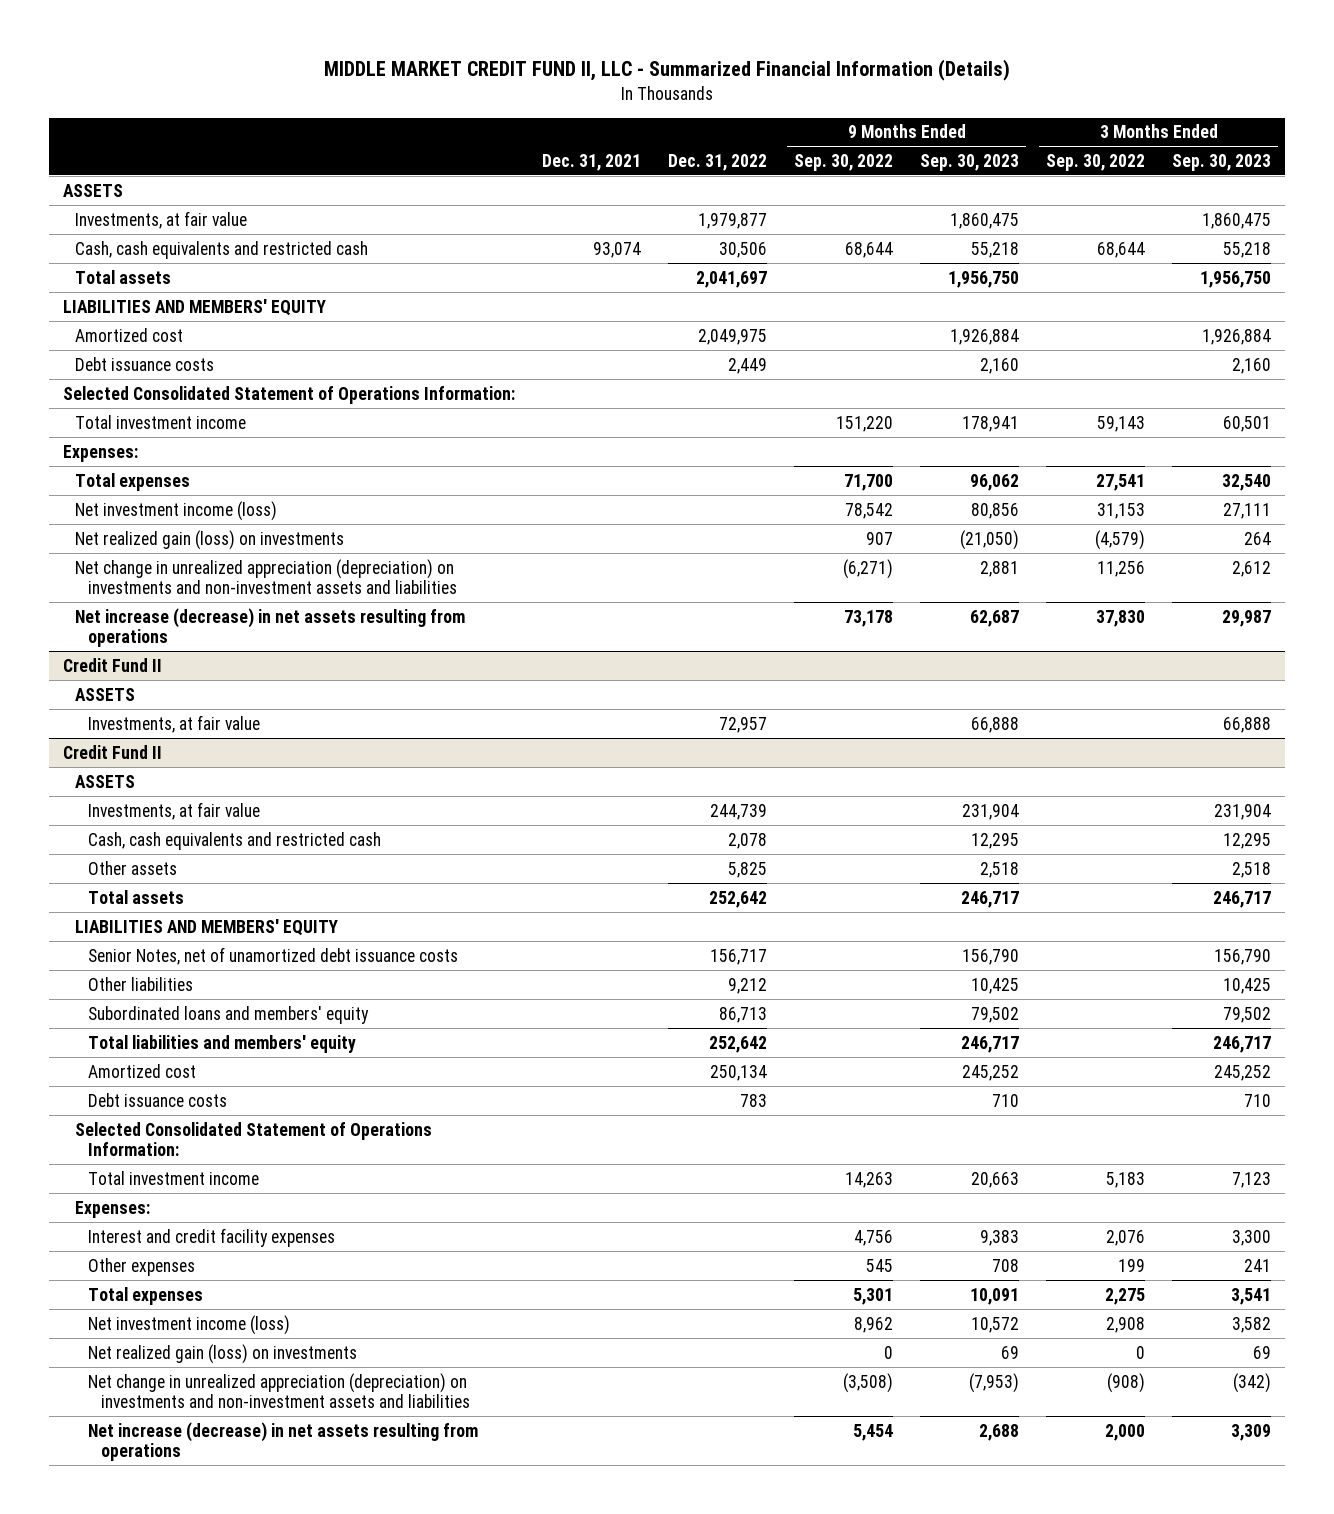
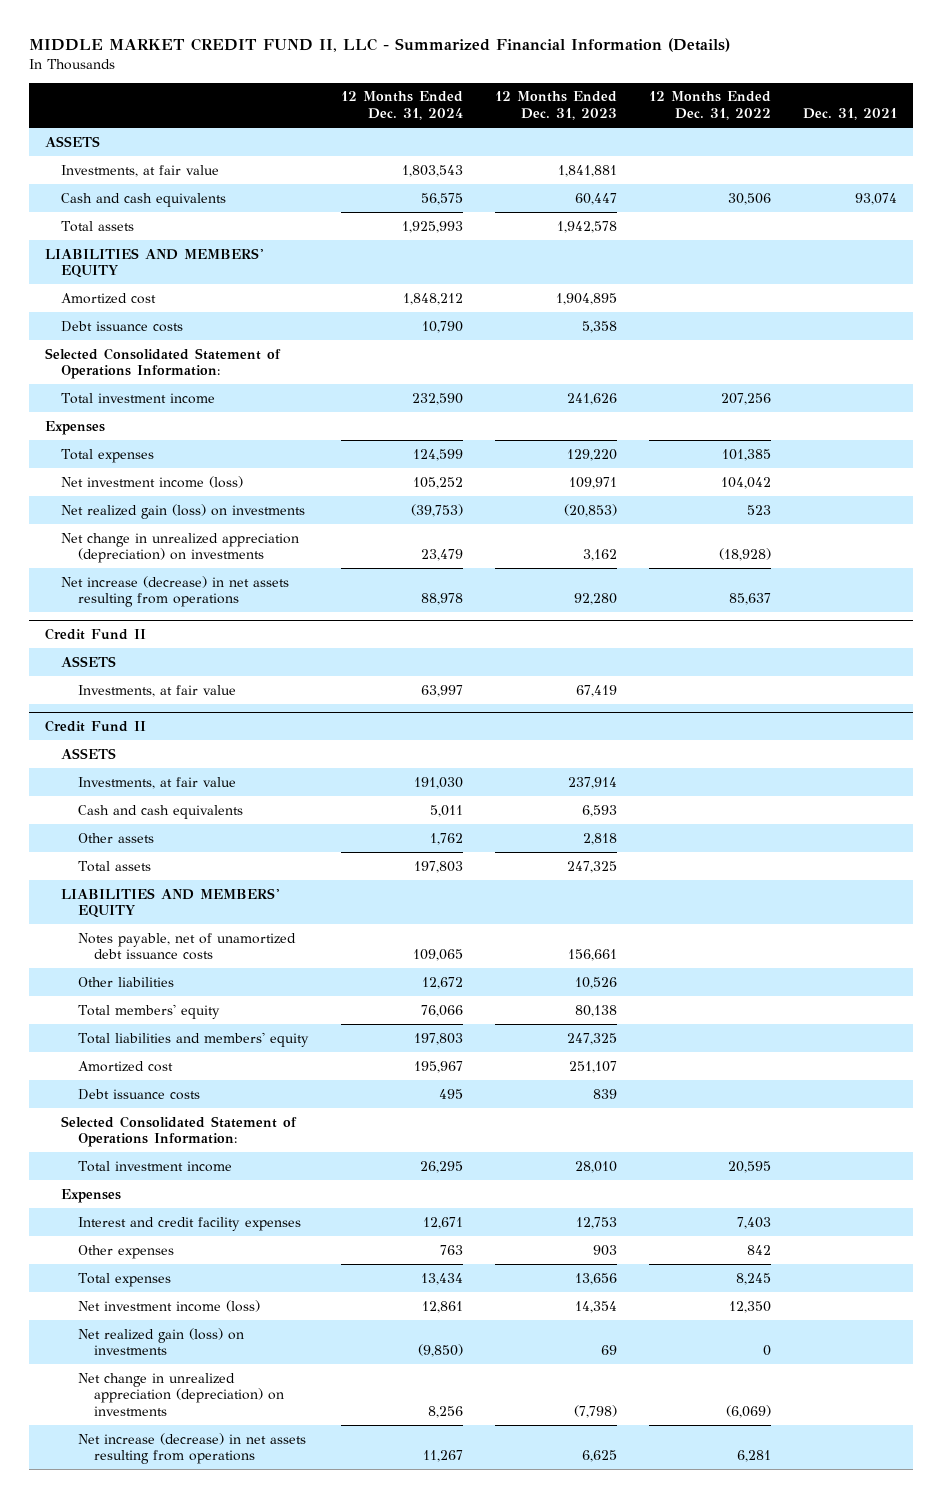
- | Dec. 31, 2021 | Dec. 31, 2022 | 9 Months Ended Sep. 30, 2022 | 9 Months Ended Sep. 30, 2023 | 3 Months Ended Sep. 30, 2022 | 3 Months Ended Sep. 30, 2023
+ | 12 Months Ended Dec. 31, 2024 | 12 Months Ended Dec. 31, 2023 | 12 Months Ended Dec. 31, 2022 | Dec. 31, 2021
- Cash, cash equivalents and restricted cash | 93,074 | 30,506 | 68,644 | 55,218 | 68,644 | 55,218
+ Cash and cash equivalents | 56,575 | 60,447 | 30,506 | 93,074
- Expenses:
+ Expenses
- Net change in unrealized appreciation (depreciation) on investments and non-investment assets and liabilities | | | (6,271) | 2,881 | 11,256 | 2,612
+ Net change in unrealized appreciation (depreciation) on investments | 23,479 | 3,162 | (18,928) |
@ Credit Fund II
- Cash, cash equivalents and restricted cash | | 2,078 | | 12,295 | | 12,295
+ Cash and cash equivalents | 5,011 | 6,593 | |
- Senior Notes, net of unamortized debt issuance costs | | 156,717 | | 156,790 | | 156,790
+ Notes payable, net of unamortized debt issuance costs | 109,065 | 156,661 | |
- Subordinated loans and members' equity | | 86,713 | | 79,502 | | 79,502
+ Total members' equity | 76,066 | 80,138 | |
- Expenses:
+ Expenses
- Net change in unrealized appreciation (depreciation) on investments and non-investment assets and liabilities | | | (3,508) | (7,953) | (908) | (342)
+ Net change in unrealized appreciation (depreciation) on investments | 8,256 | (7,798) | (6,069) |

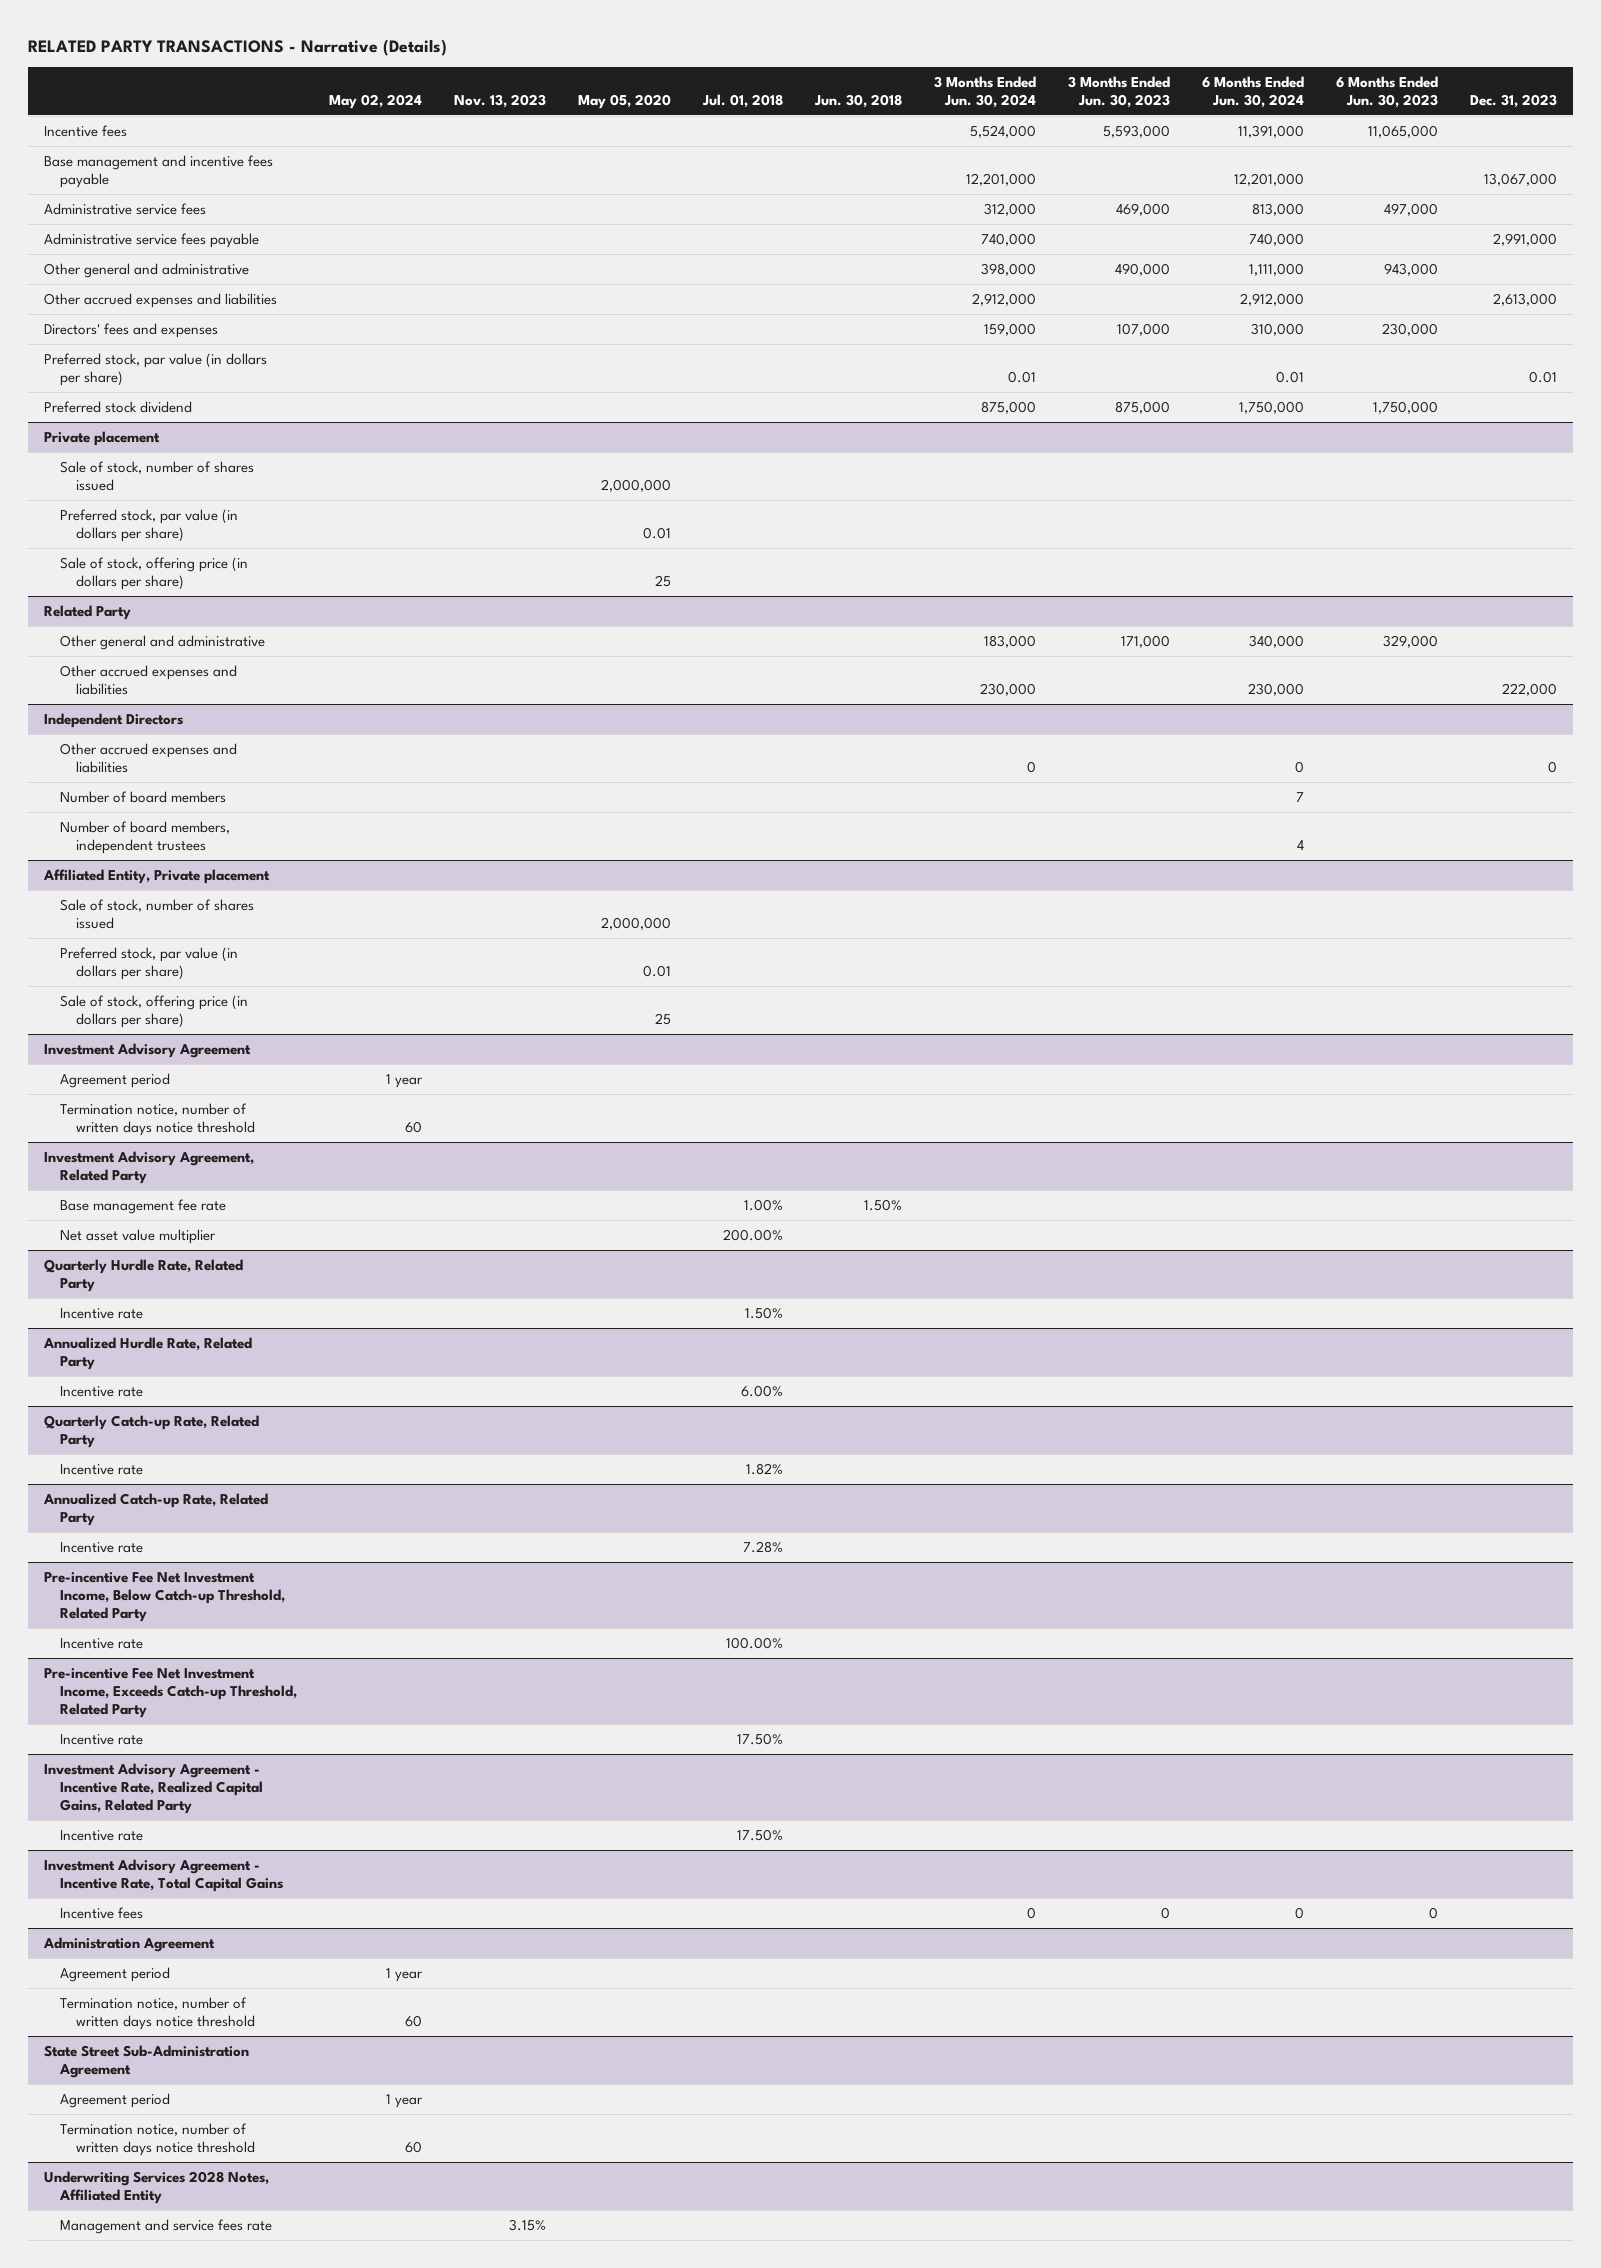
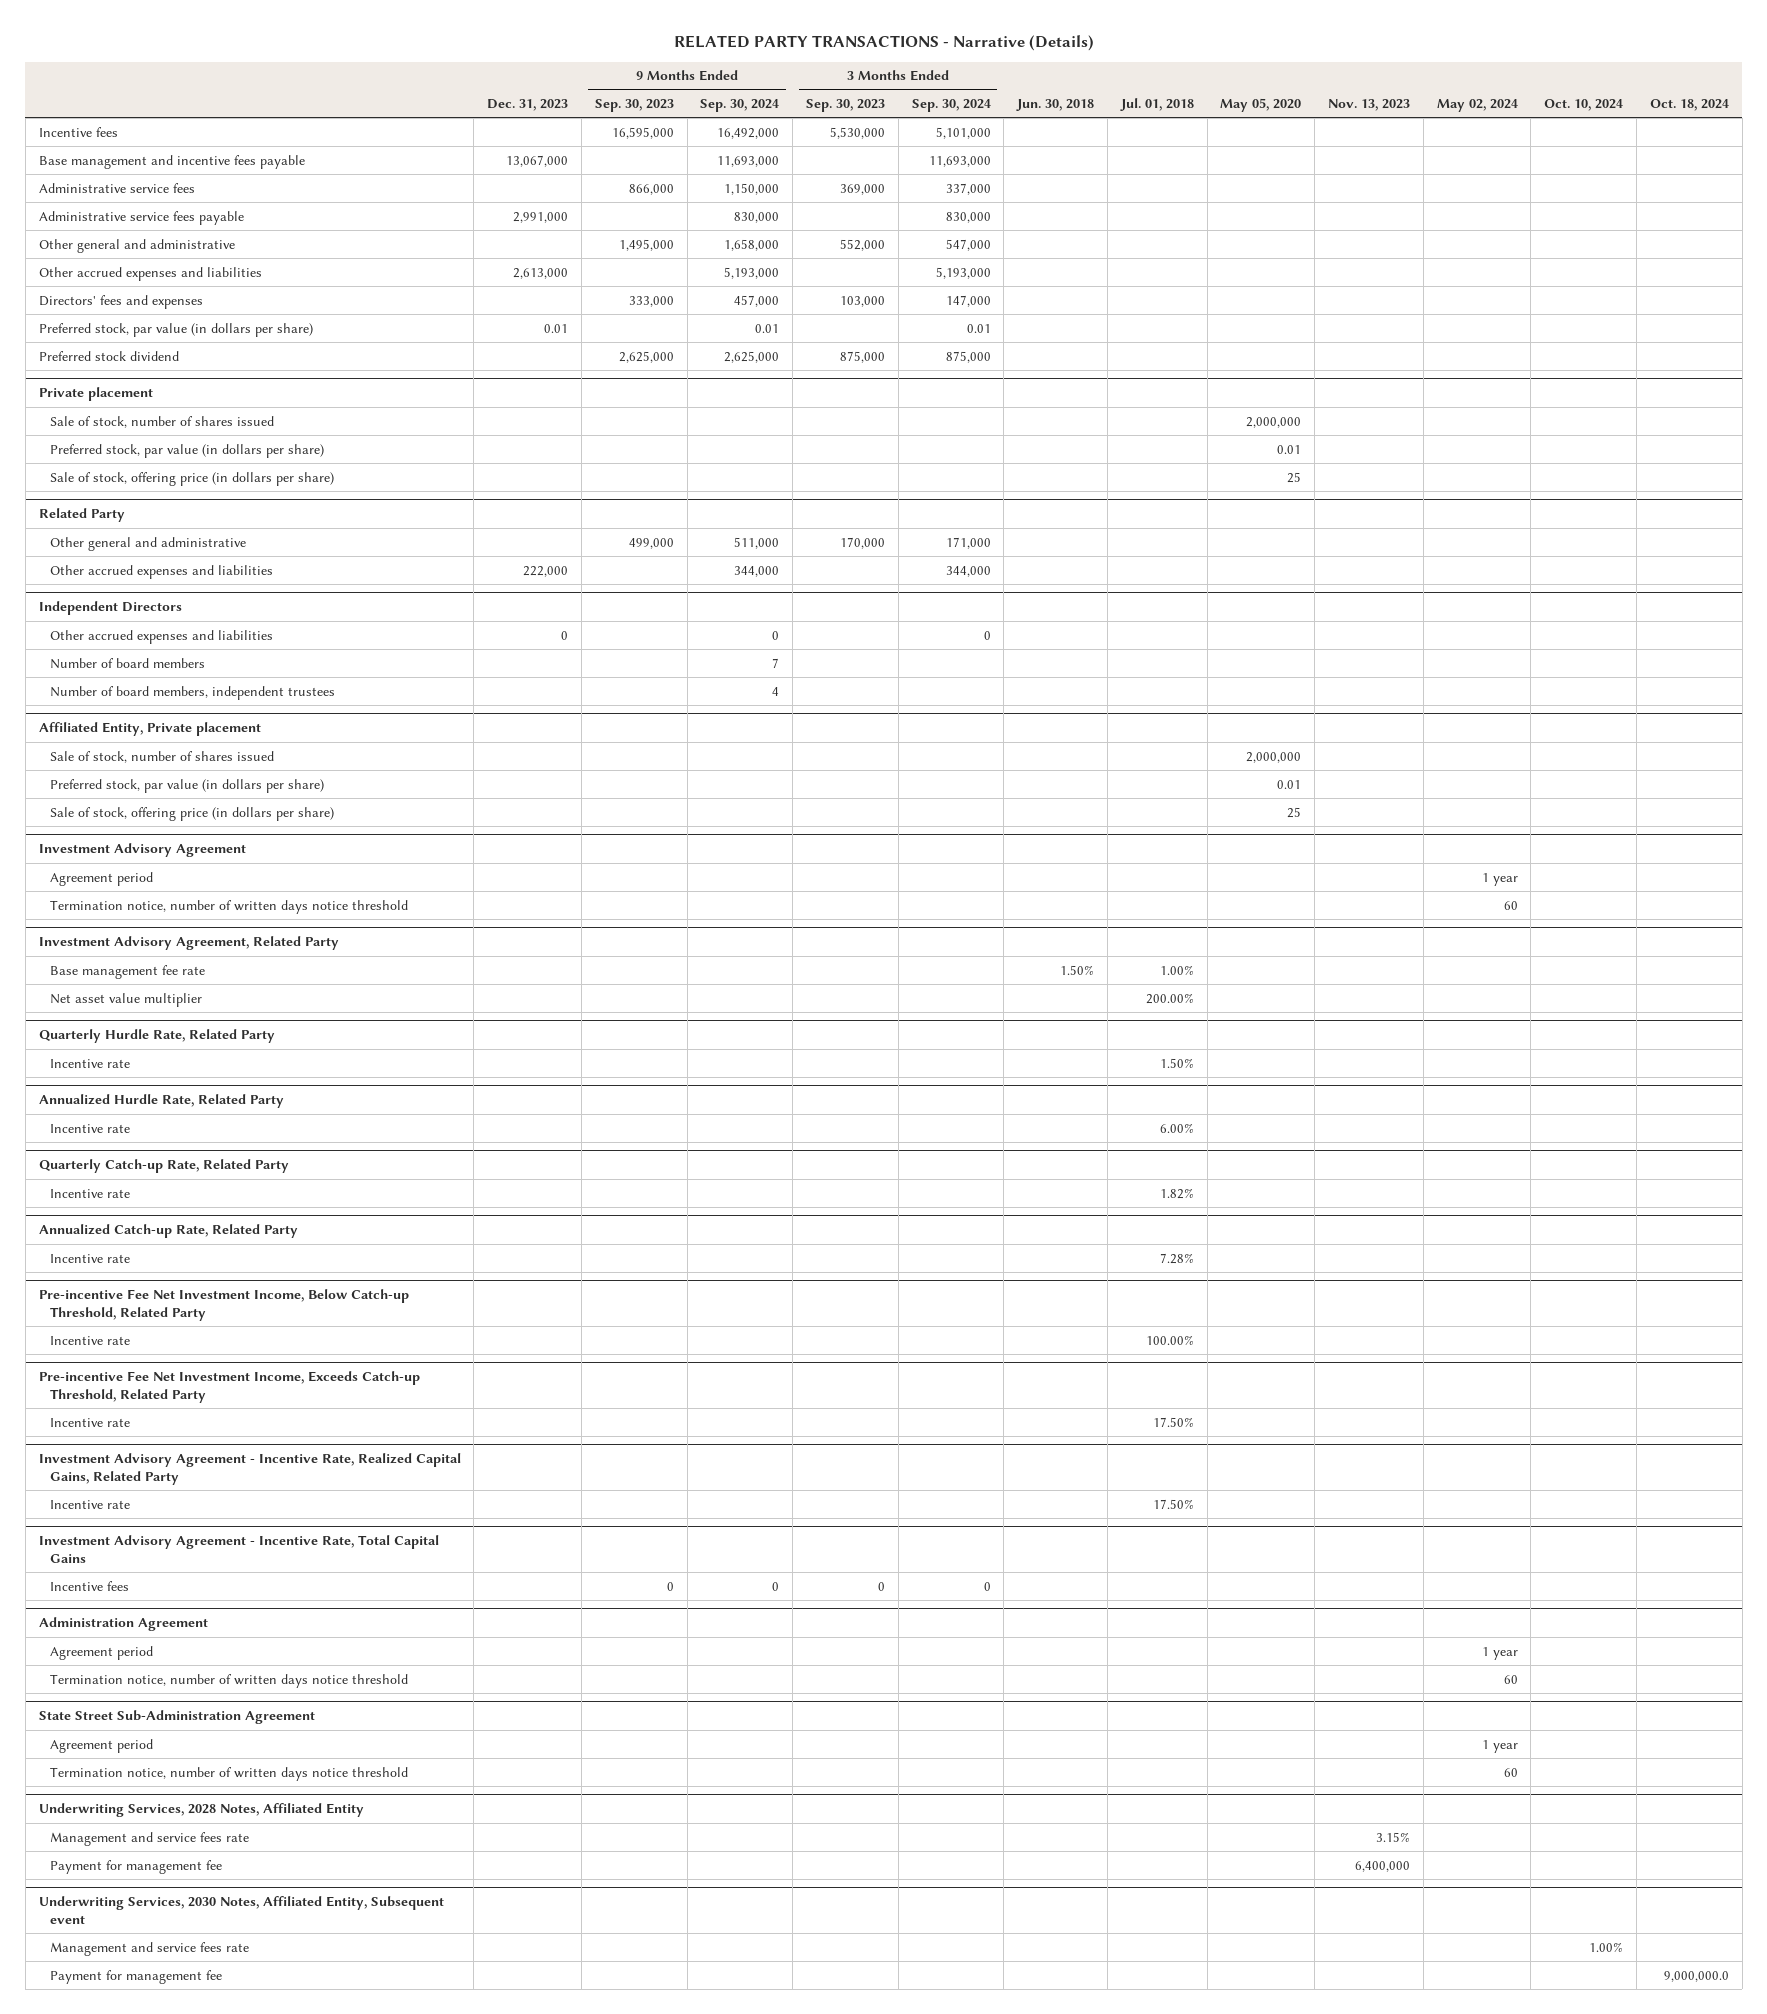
- | May 02, 2024 | Nov. 13, 2023 | May 05, 2020 | Jul. 01, 2018 | Jun. 30, 2018 | 3 Months Ended Jun. 30, 2024 | 3 Months Ended Jun. 30, 2023 | 6 Months Ended Jun. 30, 2024 | 6 Months Ended Jun. 30, 2023 | Dec. 31, 2023
+ | Dec. 31, 2023 | 9 Months Ended Sep. 30, 2023 | 9 Months Ended Sep. 30, 2024 | 3 Months Ended Sep. 30, 2023 | 3 Months Ended Sep. 30, 2024 | Jun. 30, 2018 | Jul. 01, 2018 | May 05, 2020 | Nov. 13, 2023 | May 02, 2024 | Oct. 10, 2024 | Oct. 18, 2024
- Underwriting Services 2028 Notes, Affiliated Entity
+ Underwriting Services, 2028 Notes, Affiliated Entity
+ Payment for management fee | | | | | | | | | 6,400,000 | | |
+ Underwriting Services, 2030 Notes, Affiliated Entity, Subsequent event
+ Management and service fees rate | | | | | | | | | | | 1.00% |
+ Payment for management fee | | | | | | | | | | | | 9,000,000.0

